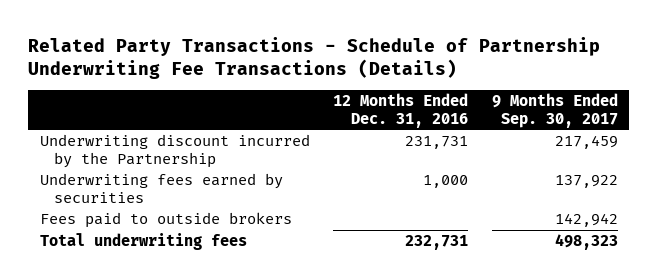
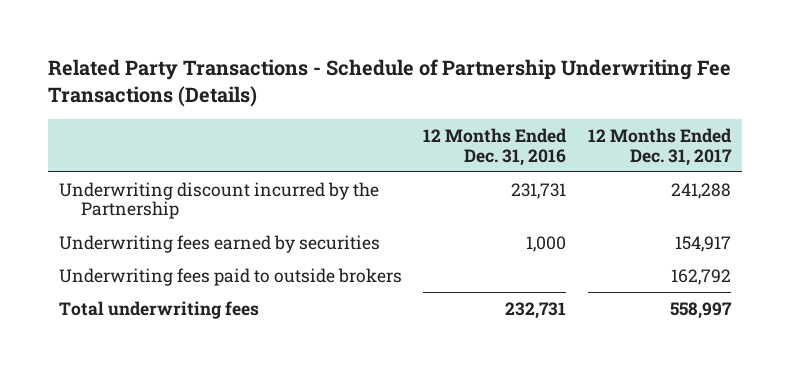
- | 12 Months Ended Dec. 31, 2016 | 9 Months Ended Sep. 30, 2017
+ | 12 Months Ended Dec. 31, 2016 | 12 Months Ended Dec. 31, 2017
- Fees paid to outside brokers | | 142,942
+ Underwriting fees paid to outside brokers | | 162,792

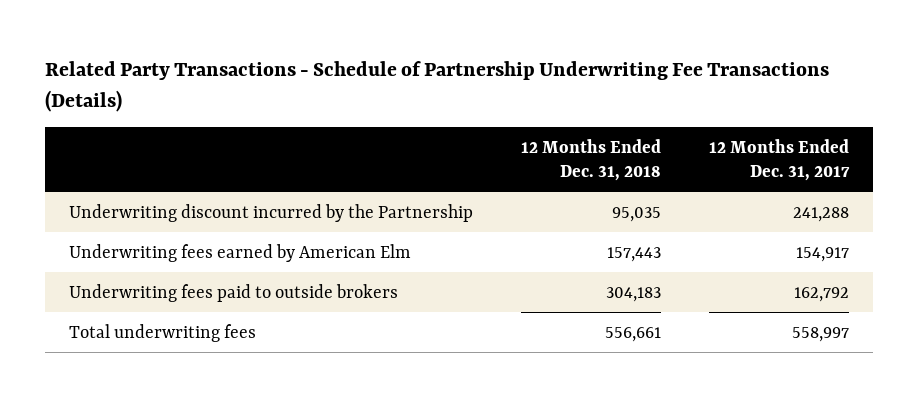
- | 12 Months Ended Dec. 31, 2016 | 12 Months Ended Dec. 31, 2017
+ | 12 Months Ended Dec. 31, 2018 | 12 Months Ended Dec. 31, 2017
- Underwriting fees earned by securities | 1,000 | 154,917
+ Underwriting fees earned by American Elm | 157,443 | 154,917

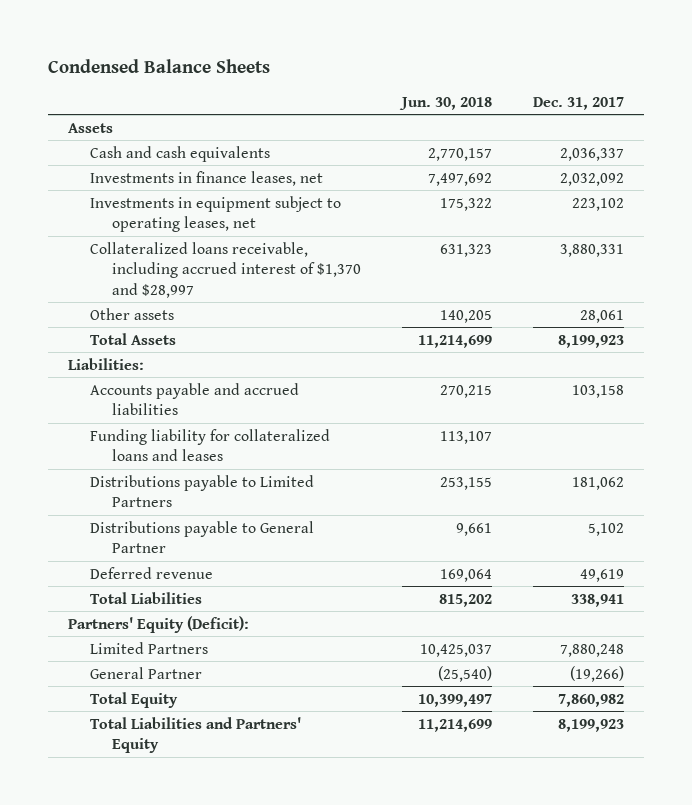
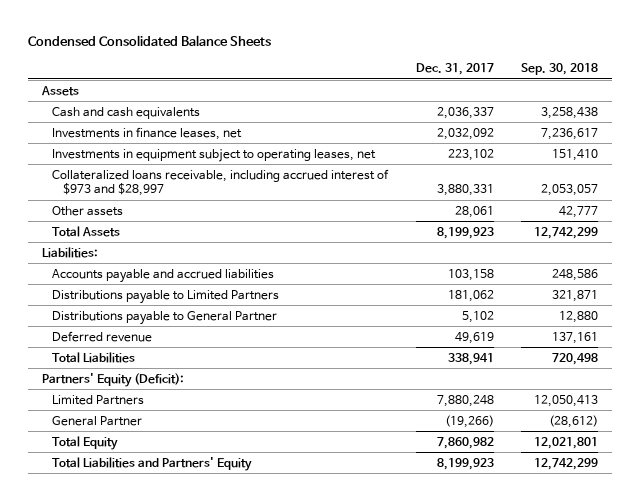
- Condensed Balance Sheets
+ Condensed Consolidated Balance Sheets
- | Jun. 30, 2018 | Dec. 31, 2017
+ | Dec. 31, 2017 | Sep. 30, 2018
- Collateralized loans receivable, including accrued interest of $1,370 and $28,997 | 631,323 | 3,880,331
+ Collateralized loans receivable, including accrued interest of $973 and $28,997 | 3,880,331 | 2,053,057
- Funding liability for collateralized loans and leases | 113,107 |

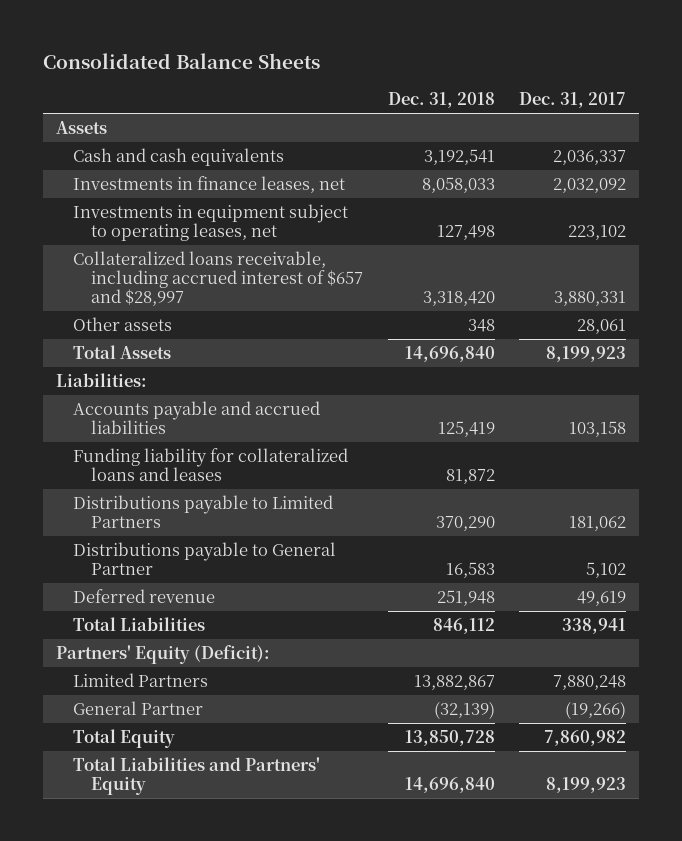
- Condensed Consolidated Balance Sheets
+ Consolidated Balance Sheets
- | Dec. 31, 2017 | Sep. 30, 2018
+ | Dec. 31, 2018 | Dec. 31, 2017
- Collateralized loans receivable, including accrued interest of $973 and $28,997 | 3,880,331 | 2,053,057
+ Collateralized loans receivable, including accrued interest of $657 and $28,997 | 3,318,420 | 3,880,331
+ Funding liability for collateralized loans and leases | 81,872 |

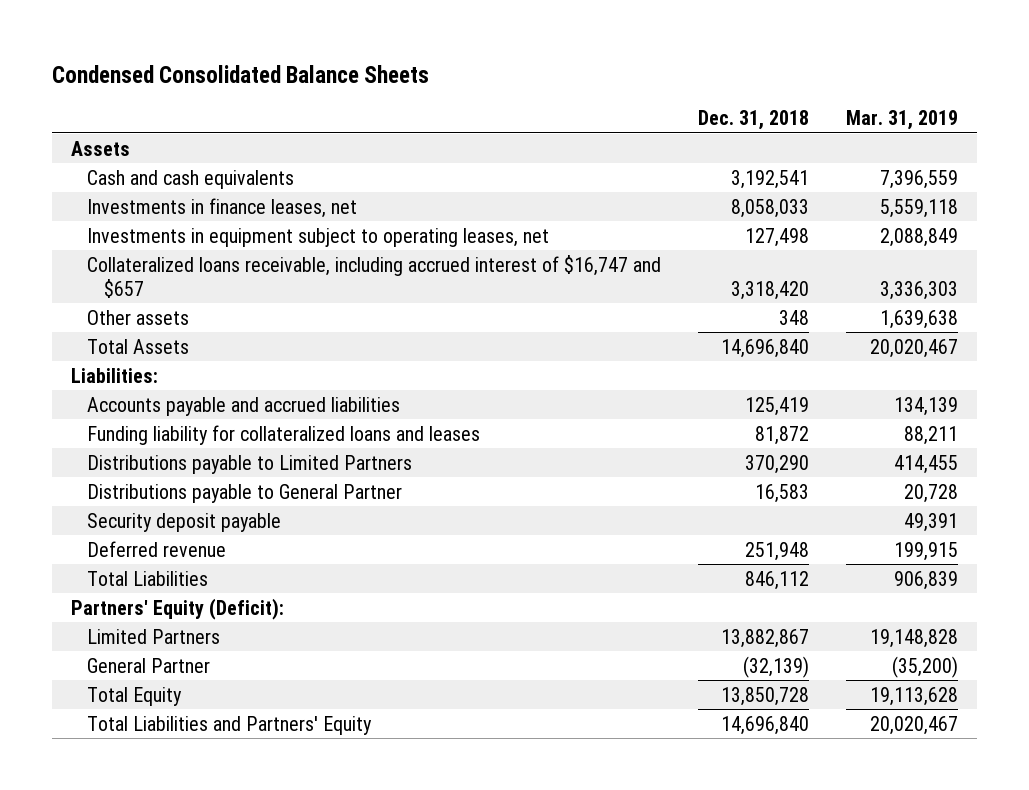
- Consolidated Balance Sheets
+ Condensed Consolidated Balance Sheets
- | Dec. 31, 2018 | Dec. 31, 2017
+ | Dec. 31, 2018 | Mar. 31, 2019
- Collateralized loans receivable, including accrued interest of $657 and $28,997 | 3,318,420 | 3,880,331
+ Collateralized loans receivable, including accrued interest of $16,747 and $657 | 3,318,420 | 3,336,303
+ Security deposit payable | | 49,391

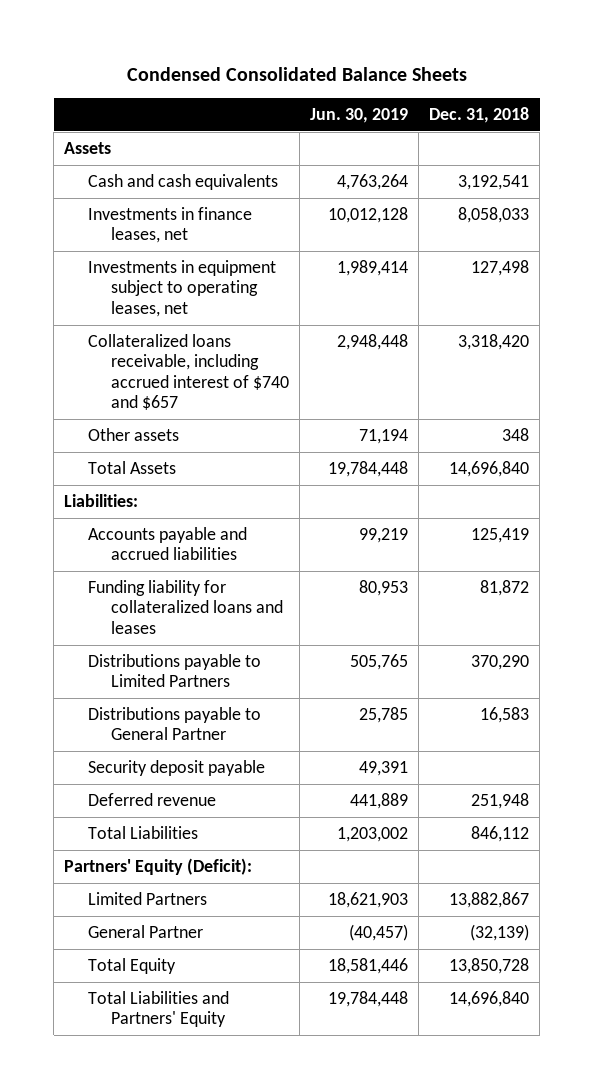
- | Dec. 31, 2018 | Mar. 31, 2019
+ | Jun. 30, 2019 | Dec. 31, 2018
- Collateralized loans receivable, including accrued interest of $16,747 and $657 | 3,318,420 | 3,336,303
+ Collateralized loans receivable, including accrued interest of $740 and $657 | 2,948,448 | 3,318,420

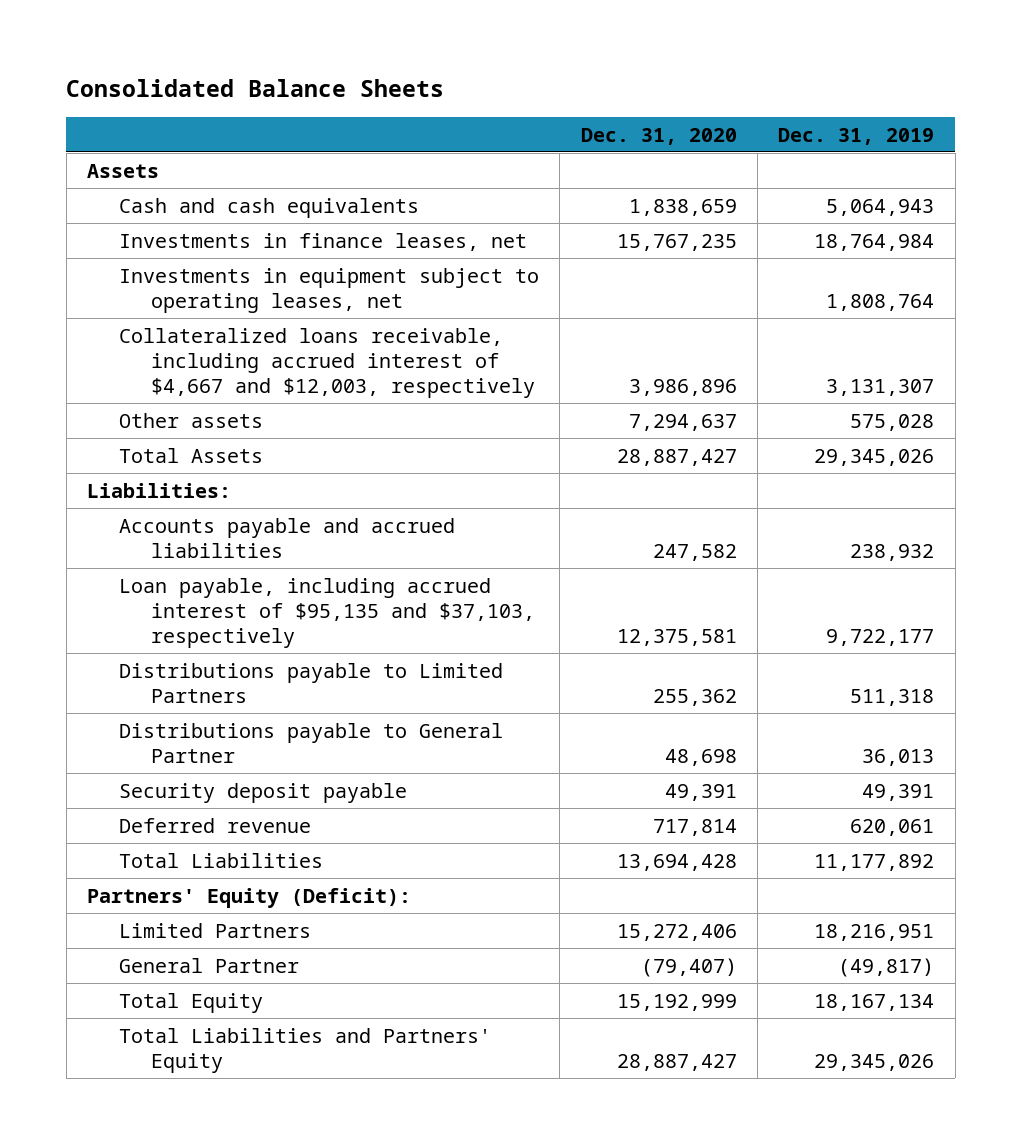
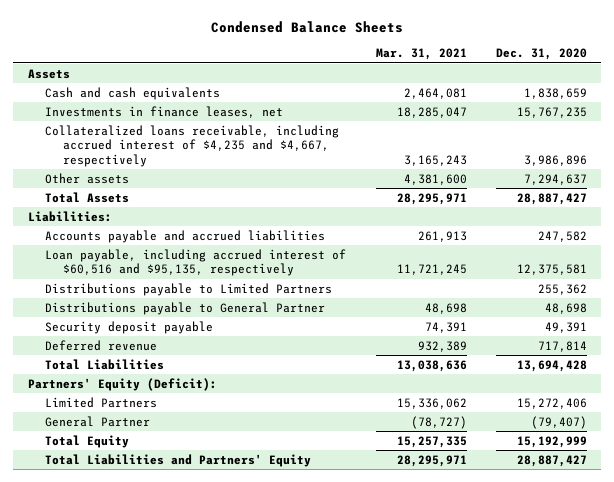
- Consolidated Balance Sheets
+ Condensed Balance Sheets
- | Dec. 31, 2020 | Dec. 31, 2019
+ | Mar. 31, 2021 | Dec. 31, 2020
- Investments in equipment subject to operating leases, net | | 1,808,764
- Collateralized loans receivable, including accrued interest of $4,667 and $12,003, respectively | 3,986,896 | 3,131,307
+ Collateralized loans receivable, including accrued interest of $4,235 and $4,667, respectively | 3,165,243 | 3,986,896
- Loan payable, including accrued interest of $95,135 and $37,103, respectively | 12,375,581 | 9,722,177
+ Loan payable, including accrued interest of $60,516 and $95,135, respectively | 11,721,245 | 12,375,581

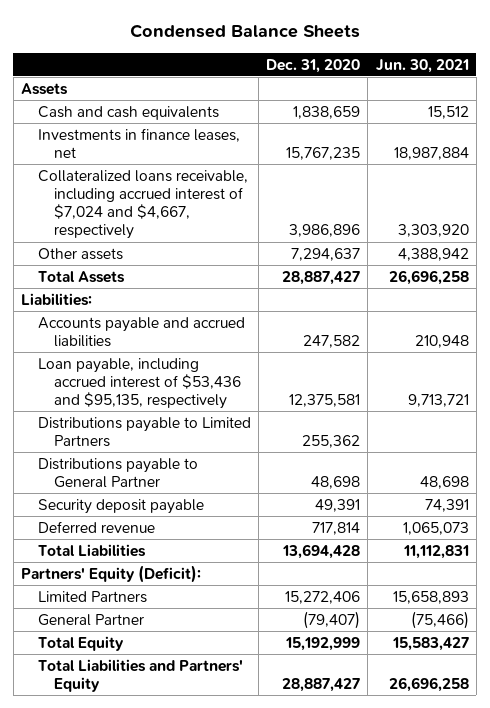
- | Mar. 31, 2021 | Dec. 31, 2020
+ | Dec. 31, 2020 | Jun. 30, 2021
- Collateralized loans receivable, including accrued interest of $4,235 and $4,667, respectively | 3,165,243 | 3,986,896
+ Collateralized loans receivable, including accrued interest of $7,024 and $4,667, respectively | 3,986,896 | 3,303,920
- Loan payable, including accrued interest of $60,516 and $95,135, respectively | 11,721,245 | 12,375,581
+ Loan payable, including accrued interest of $53,436 and $95,135, respectively | 12,375,581 | 9,713,721

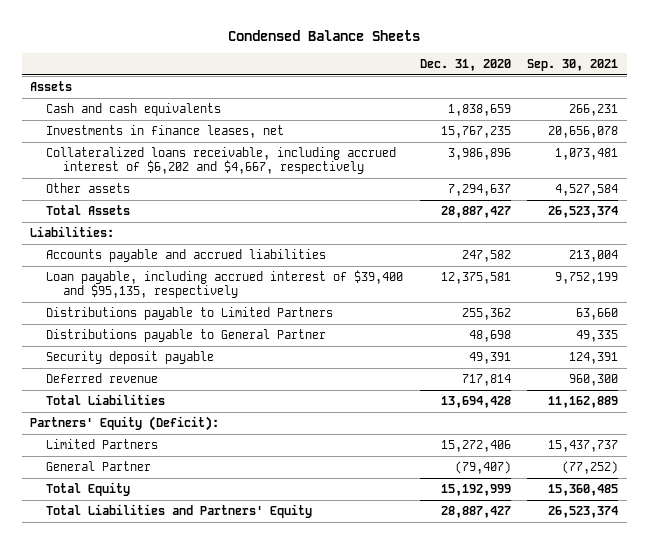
- | Dec. 31, 2020 | Jun. 30, 2021
+ | Dec. 31, 2020 | Sep. 30, 2021
- Collateralized loans receivable, including accrued interest of $7,024 and $4,667, respectively | 3,986,896 | 3,303,920
+ Collateralized loans receivable, including accrued interest of $6,202 and $4,667, respectively | 3,986,896 | 1,073,481
- Loan payable, including accrued interest of $53,436 and $95,135, respectively | 12,375,581 | 9,713,721
+ Loan payable, including accrued interest of $39,400 and $95,135, respectively | 12,375,581 | 9,752,199

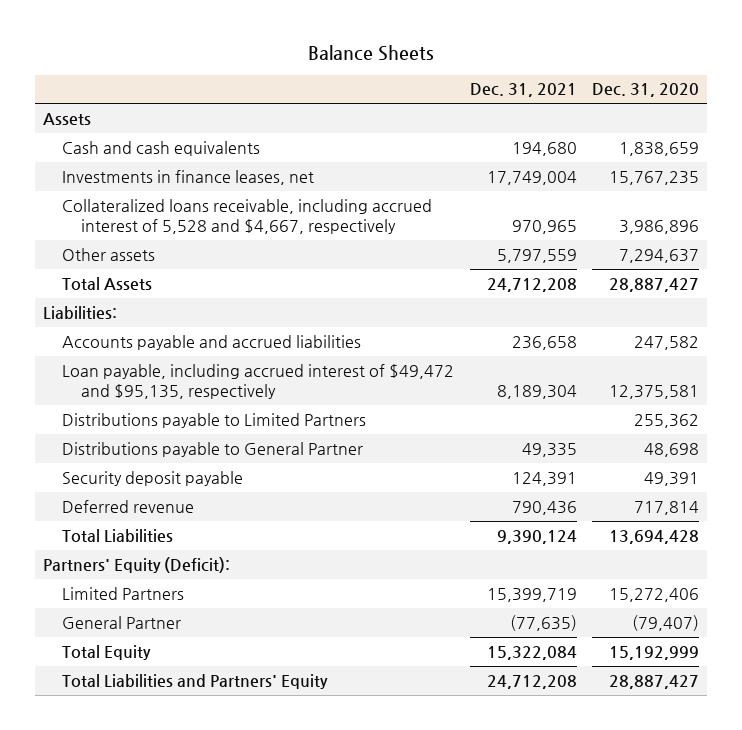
- Condensed Balance Sheets
+ Balance Sheets
- | Dec. 31, 2020 | Sep. 30, 2021
+ | Dec. 31, 2021 | Dec. 31, 2020
- Collateralized loans receivable, including accrued interest of $6,202 and $4,667, respectively | 3,986,896 | 1,073,481
+ Collateralized loans receivable, including accrued interest of 5,528 and $4,667, respectively | 970,965 | 3,986,896
- Loan payable, including accrued interest of $39,400 and $95,135, respectively | 12,375,581 | 9,752,199
+ Loan payable, including accrued interest of $49,472 and $95,135, respectively | 8,189,304 | 12,375,581

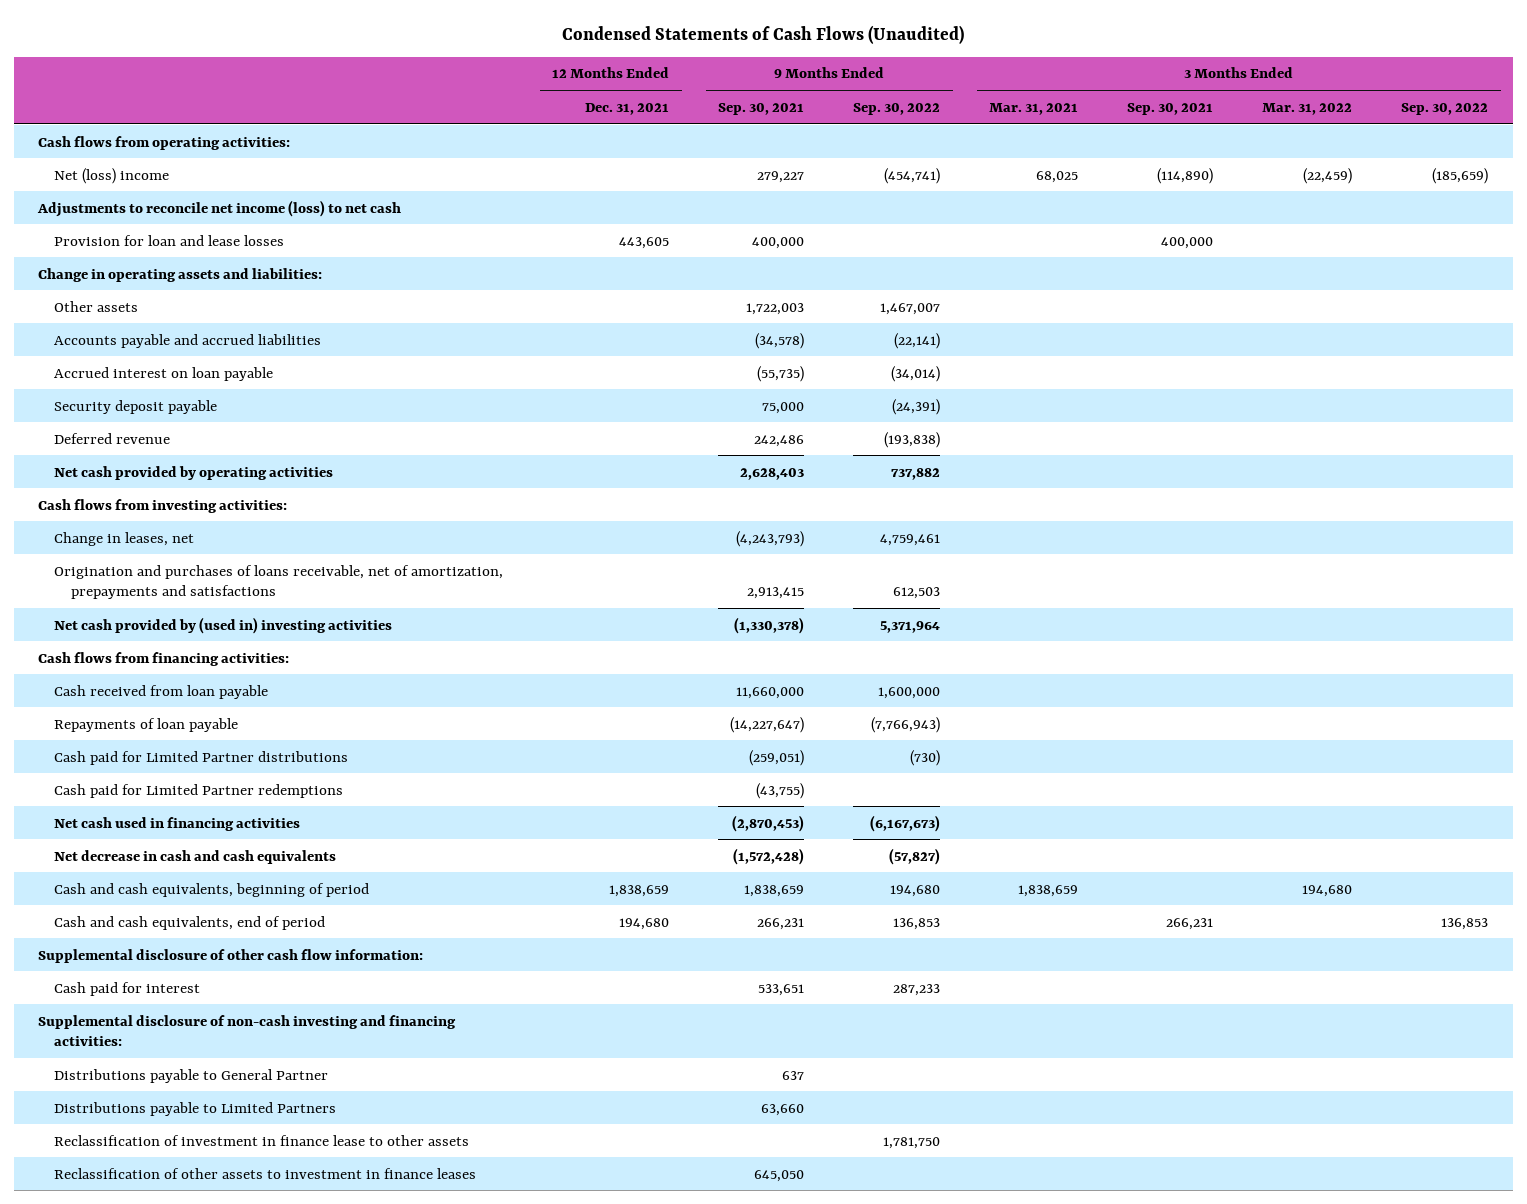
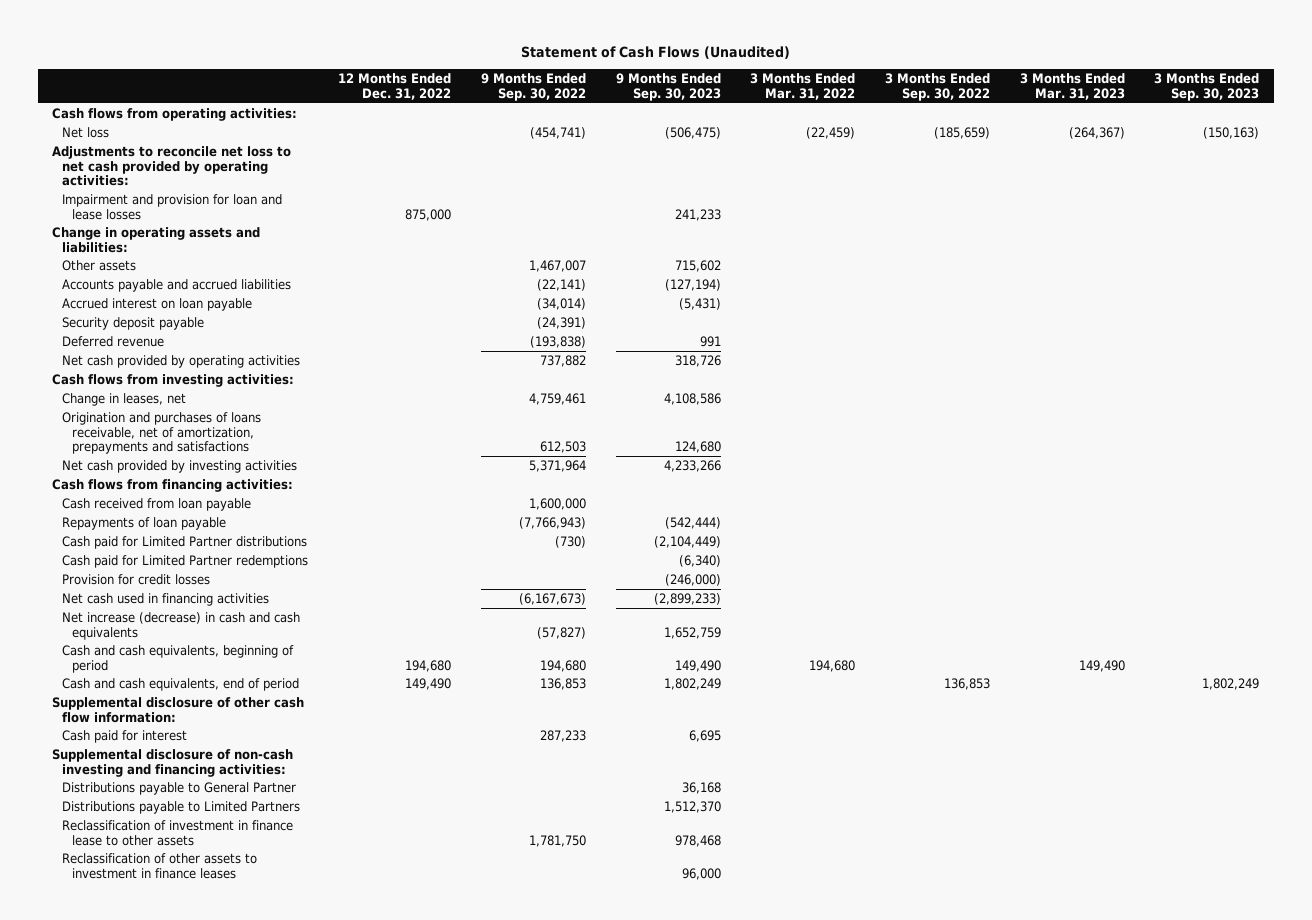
- Condensed Statements of Cash Flows (Unaudited)
+ Statement of Cash Flows (Unaudited)
- | 12 Months Ended Dec. 31, 2021 | 9 Months Ended Sep. 30, 2021 | 9 Months Ended Sep. 30, 2022 | 3 Months Ended Mar. 31, 2021 | 3 Months Ended Sep. 30, 2021 | 3 Months Ended Mar. 31, 2022 | 3 Months Ended Sep. 30, 2022
+ | 12 Months Ended Dec. 31, 2022 | 9 Months Ended Sep. 30, 2022 | 9 Months Ended Sep. 30, 2023 | 3 Months Ended Mar. 31, 2022 | 3 Months Ended Sep. 30, 2022 | 3 Months Ended Mar. 31, 2023 | 3 Months Ended Sep. 30, 2023
- Net (loss) income | | 279,227 | (454,741) | 68,025 | (114,890) | (22,459) | (185,659)
- Adjustments to reconcile net income (loss) to net cash
- Provision for loan and lease losses | 443,605 | 400,000 | | | 400,000 | |
+ Net loss | | (454,741) | (506,475) | (22,459) | (185,659) | (264,367) | (150,163)
+ Adjustments to reconcile net loss to net cash provided by operating activities:
+ Impairment and provision for loan and lease losses | 875,000 | | 241,233 | | | |
- Net cash provided by (used in) investing activities | | (1,330,378) | 5,371,964 | | | |
+ Net cash provided by investing activities | | 5,371,964 | 4,233,266 | | | |
+ Provision for credit losses | | | (246,000) | | | |
- Net decrease in cash and cash equivalents | | (1,572,428) | (57,827) | | | |
+ Net increase (decrease) in cash and cash equivalents | | (57,827) | 1,652,759 | | | |

